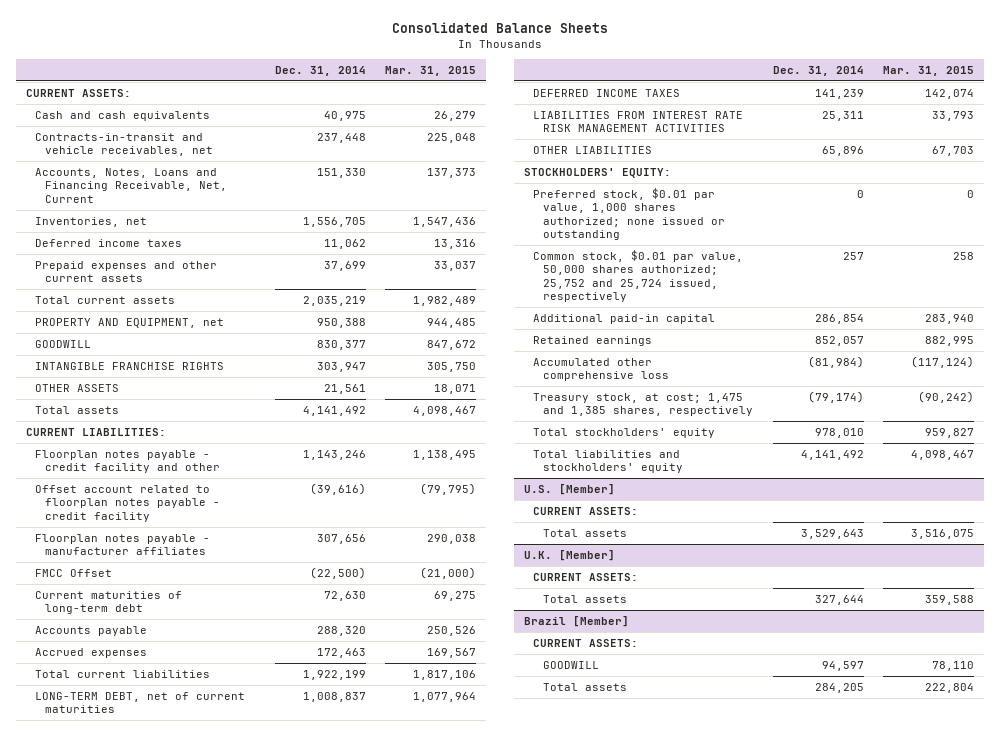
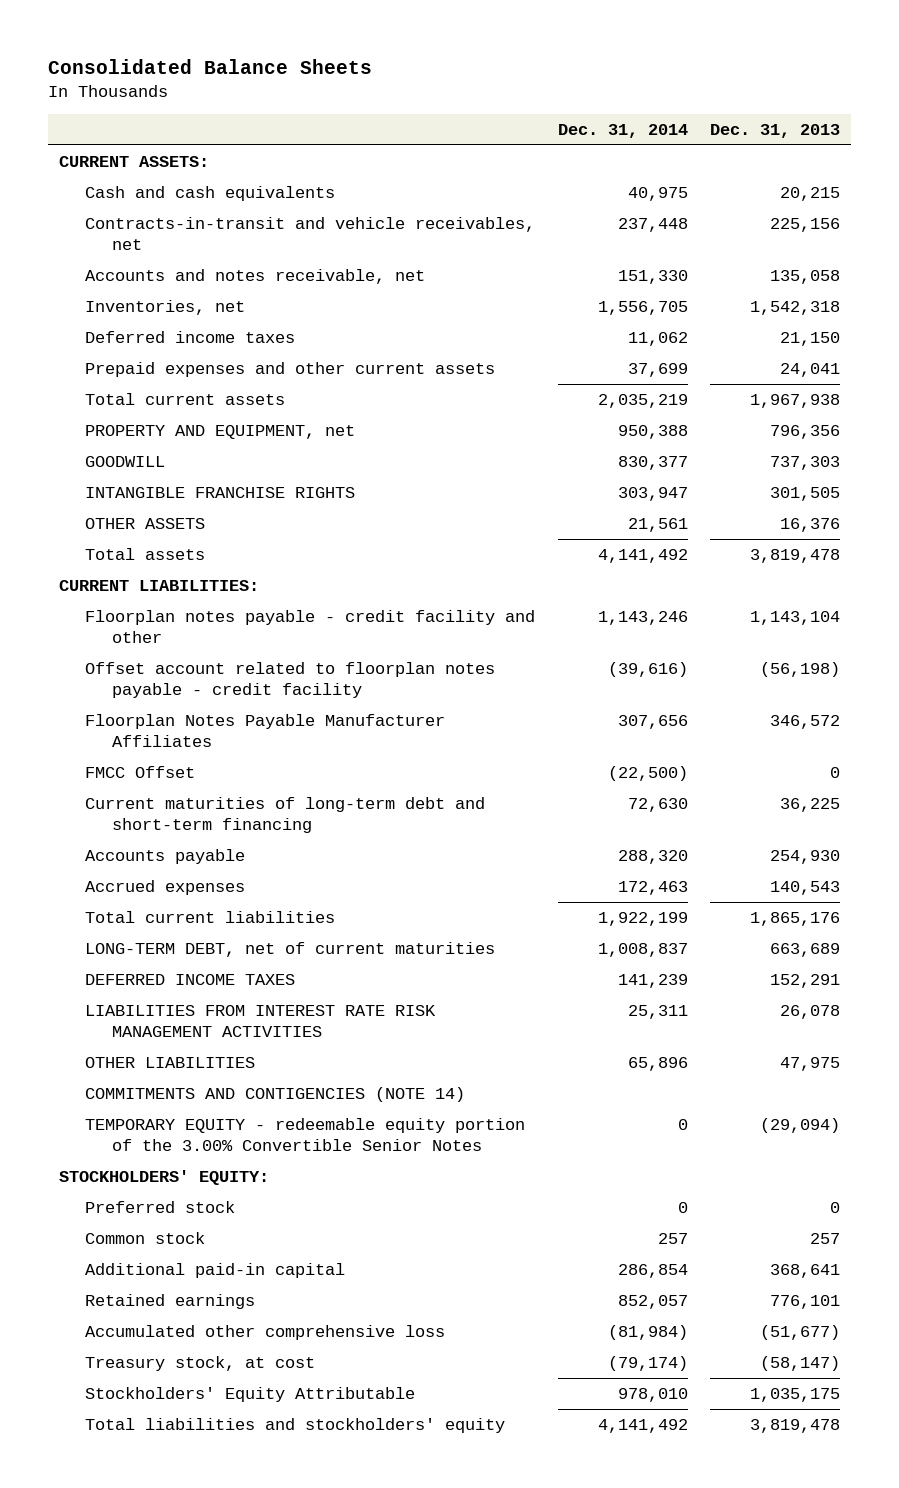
- | Dec. 31, 2014 | Mar. 31, 2015
+ | Dec. 31, 2014 | Dec. 31, 2013
- Accounts, Notes, Loans and Financing Receivable, Net, Current | 151,330 | 137,373
+ Accounts and notes receivable, net | 151,330 | 135,058
- Floorplan notes payable - manufacturer affiliates | 307,656 | 290,038
+ Floorplan Notes Payable Manufacturer Affiliates | 307,656 | 346,572
- Current maturities of long-term debt | 72,630 | 69,275
+ Current maturities of long-term debt and short-term financing | 72,630 | 36,225
+ COMMITMENTS AND CONTIGENCIES (NOTE 14)
+ TEMPORARY EQUITY - redeemable equity portion of the 3.00% Convertible Senior Notes | 0 | (29,094)
- Preferred stock, $0.01 par value, 1,000 shares authorized; none issued or outstanding | 0 | 0
- Common stock, $0.01 par value, 50,000 shares authorized; 25,752 and 25,724 issued, respectively | 257 | 258
+ Preferred stock | 0 | 0
+ Common stock | 257 | 257
- Treasury stock, at cost; 1,475 and 1,385 shares, respectively | (79,174) | (90,242)
- Total stockholders' equity | 978,010 | 959,827
+ Treasury stock, at cost | (79,174) | (58,147)
+ Stockholders' Equity Attributable | 978,010 | 1,035,175
- U.S. [Member]
- CURRENT ASSETS:
- Total assets | 3,529,643 | 3,516,075
- U.K. [Member]
- CURRENT ASSETS:
- Total assets | 327,644 | 359,588
- Brazil [Member]
- CURRENT ASSETS:
- GOODWILL | 94,597 | 78,110
- Total assets | 284,205 | 222,804

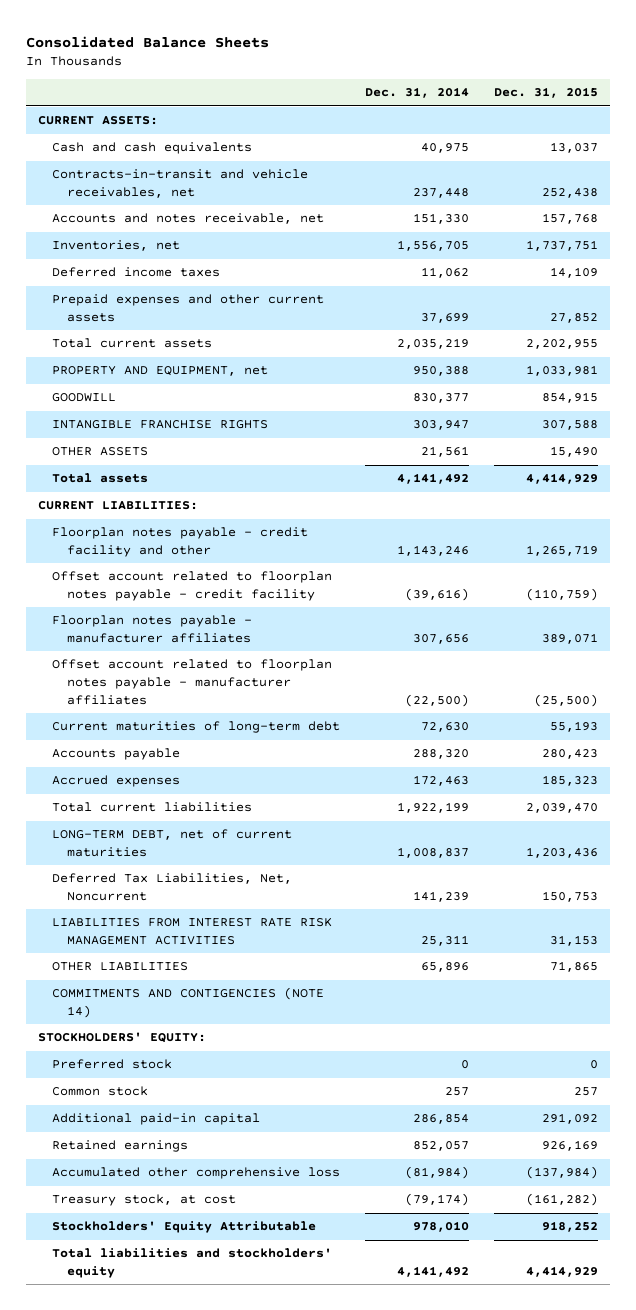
- | Dec. 31, 2014 | Dec. 31, 2013
+ | Dec. 31, 2014 | Dec. 31, 2015
- Floorplan Notes Payable Manufacturer Affiliates | 307,656 | 346,572
- FMCC Offset | (22,500) | 0
- Current maturities of long-term debt and short-term financing | 72,630 | 36,225
+ Floorplan notes payable - manufacturer affiliates | 307,656 | 389,071
+ Offset account related to floorplan notes payable - manufacturer affiliates | (22,500) | (25,500)
+ Current maturities of long-term debt | 72,630 | 55,193
- DEFERRED INCOME TAXES | 141,239 | 152,291
+ Deferred Tax Liabilities, Net, Noncurrent | 141,239 | 150,753
- TEMPORARY EQUITY - redeemable equity portion of the 3.00% Convertible Senior Notes | 0 | (29,094)

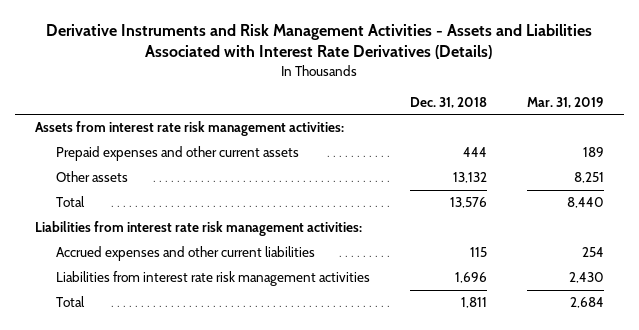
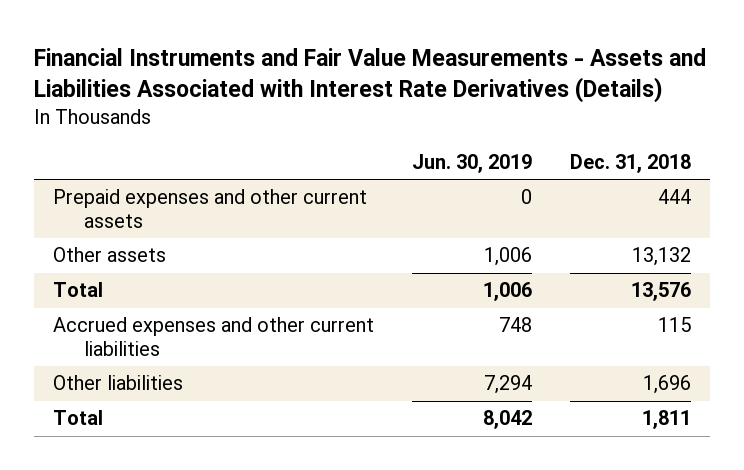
- Derivative Instruments and Risk Management Activities - Assets and Liabilities Associated with Interest Rate Derivatives (Details)
+ Financial Instruments and Fair Value Measurements - Assets and Liabilities Associated with Interest Rate Derivatives (Details)
- | Dec. 31, 2018 | Mar. 31, 2019
+ | Jun. 30, 2019 | Dec. 31, 2018
- Assets from interest rate risk management activities:
- Liabilities from interest rate risk management activities:
- Liabilities from interest rate risk management activities | 1,696 | 2,430
+ Other liabilities | 7,294 | 1,696

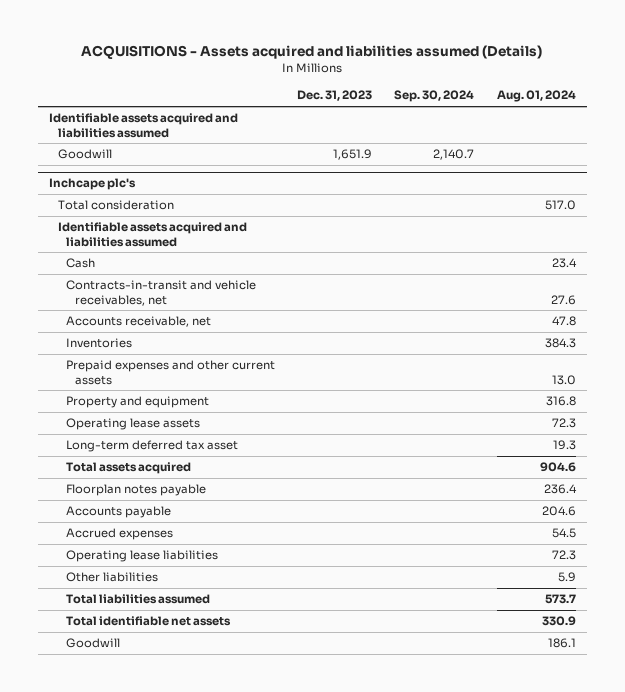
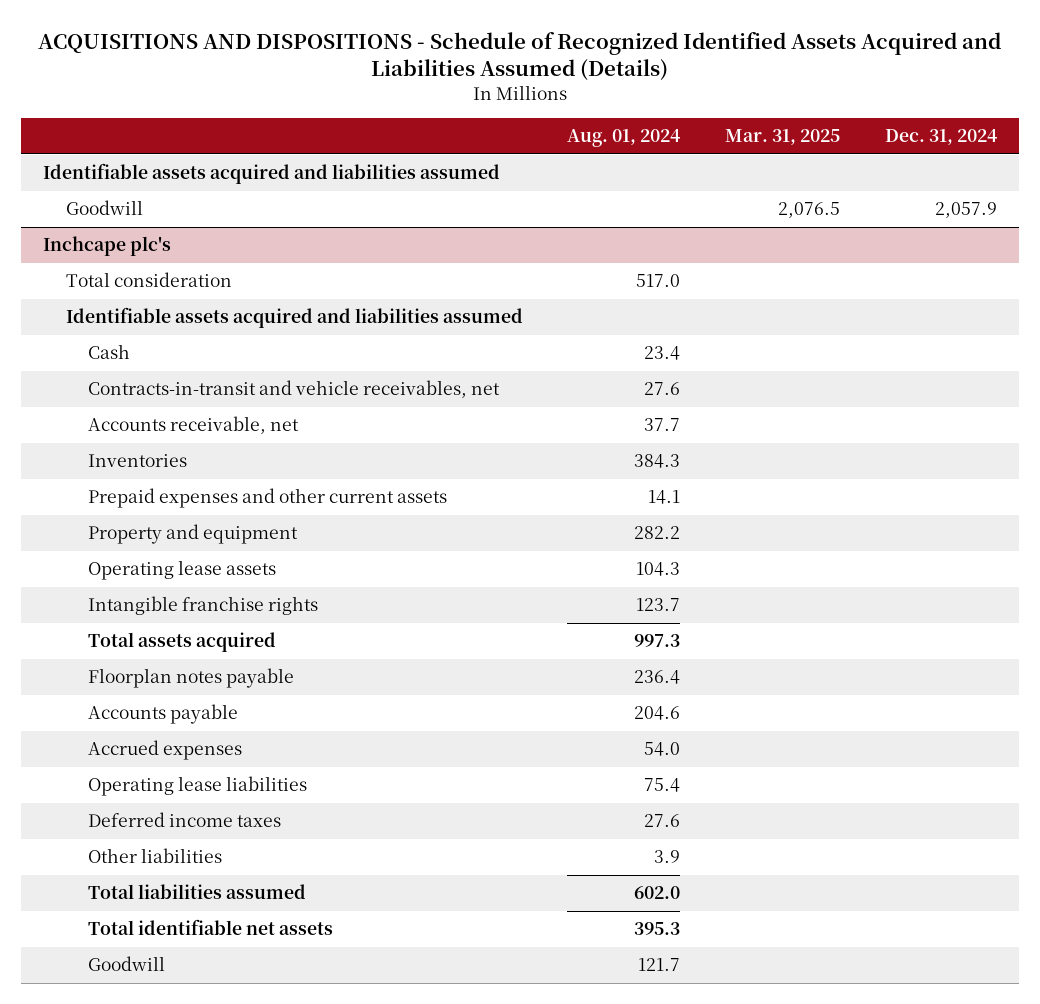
- ACQUISITIONS - Assets acquired and liabilities assumed (Details)
+ ACQUISITIONS AND DISPOSITIONS - Schedule of Recognized Identified Assets Acquired and Liabilities Assumed (Details)
- | Dec. 31, 2023 | Sep. 30, 2024 | Aug. 01, 2024
+ | Aug. 01, 2024 | Mar. 31, 2025 | Dec. 31, 2024
@ Inchcape plc's
- Accounts receivable, net | | | 47.8
+ Accounts receivable, net | 37.7 | |
- Prepaid expenses and other current assets | | | 13.0
- Property and equipment | | | 316.8
- Operating lease assets | | | 72.3
- Long-term deferred tax asset | | | 19.3
- Total assets acquired | | | 904.6
+ Prepaid expenses and other current assets | 14.1 | |
+ Property and equipment | 282.2 | |
+ Operating lease assets | 104.3 | |
+ Intangible franchise rights | 123.7 | |
+ Total assets acquired | 997.3 | |
- Accrued expenses | | | 54.5
- Operating lease liabilities | | | 72.3
- Other liabilities | | | 5.9
- Total liabilities assumed | | | 573.7
- Total identifiable net assets | | | 330.9
- Goodwill | | | 186.1
+ Accrued expenses | 54.0 | |
+ Operating lease liabilities | 75.4 | |
+ Deferred income taxes | 27.6 | |
+ Other liabilities | 3.9 | |
+ Total liabilities assumed | 602.0 | |
+ Total identifiable net assets | 395.3 | |
+ Goodwill | 121.7 | |

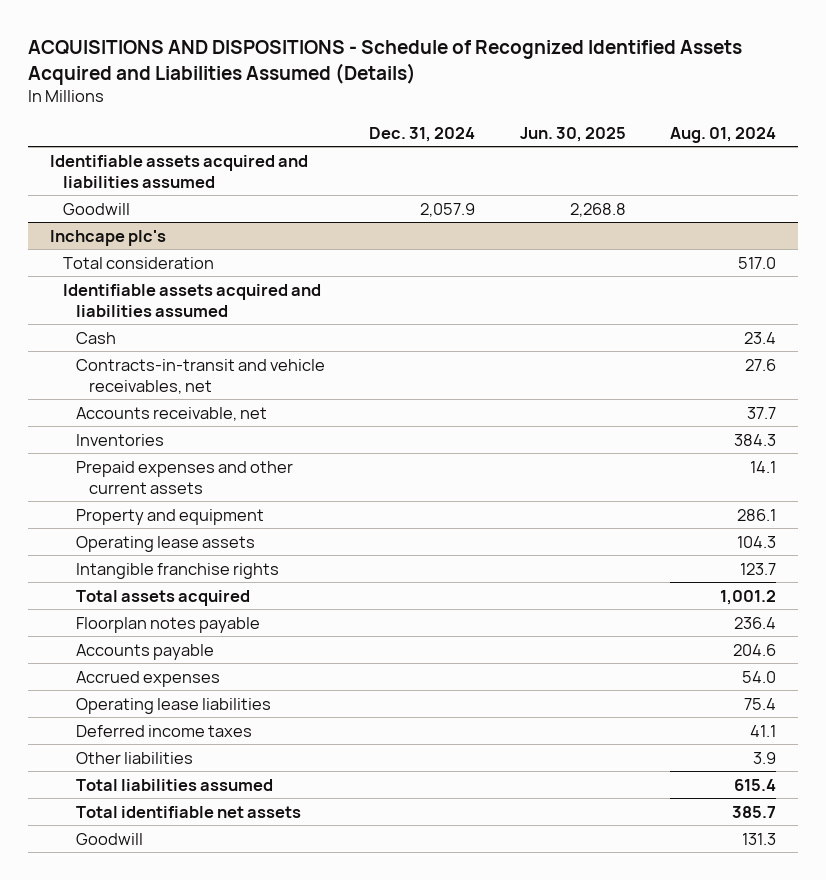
- | Aug. 01, 2024 | Mar. 31, 2025 | Dec. 31, 2024
+ | Dec. 31, 2024 | Jun. 30, 2025 | Aug. 01, 2024
@ Inchcape plc's
- Property and equipment | 282.2 | |
+ Property and equipment | | | 286.1
- Total assets acquired | 997.3 | |
+ Total assets acquired | | | 1,001.2
- Deferred income taxes | 27.6 | |
+ Deferred income taxes | | | 41.1
- Total liabilities assumed | 602.0 | |
- Total identifiable net assets | 395.3 | |
- Goodwill | 121.7 | |
+ Total liabilities assumed | | | 615.4
+ Total identifiable net assets | | | 385.7
+ Goodwill | | | 131.3

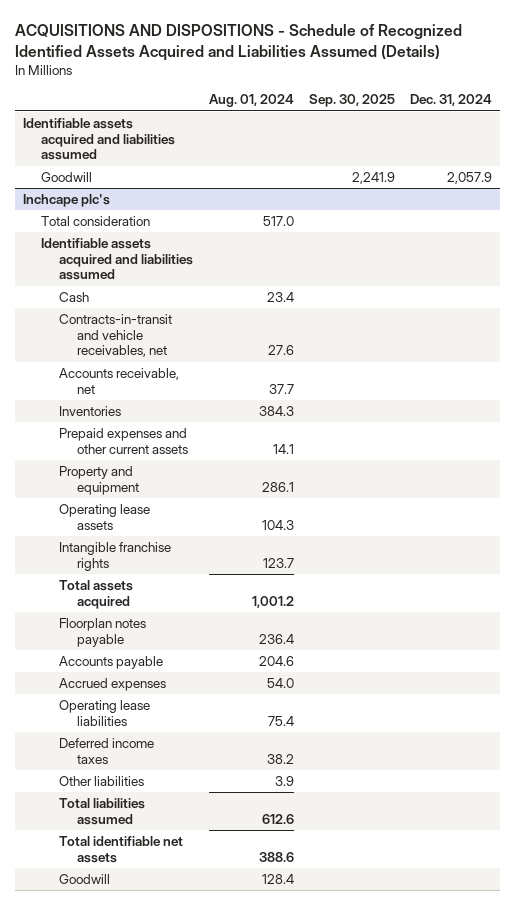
- | Dec. 31, 2024 | Jun. 30, 2025 | Aug. 01, 2024
+ | Aug. 01, 2024 | Sep. 30, 2025 | Dec. 31, 2024
@ Inchcape plc's
- Deferred income taxes | | | 41.1
+ Deferred income taxes | 38.2 | |
- Total liabilities assumed | | | 615.4
- Total identifiable net assets | | | 385.7
- Goodwill | | | 131.3
+ Total liabilities assumed | 612.6 | |
+ Total identifiable net assets | 388.6 | |
+ Goodwill | 128.4 | |

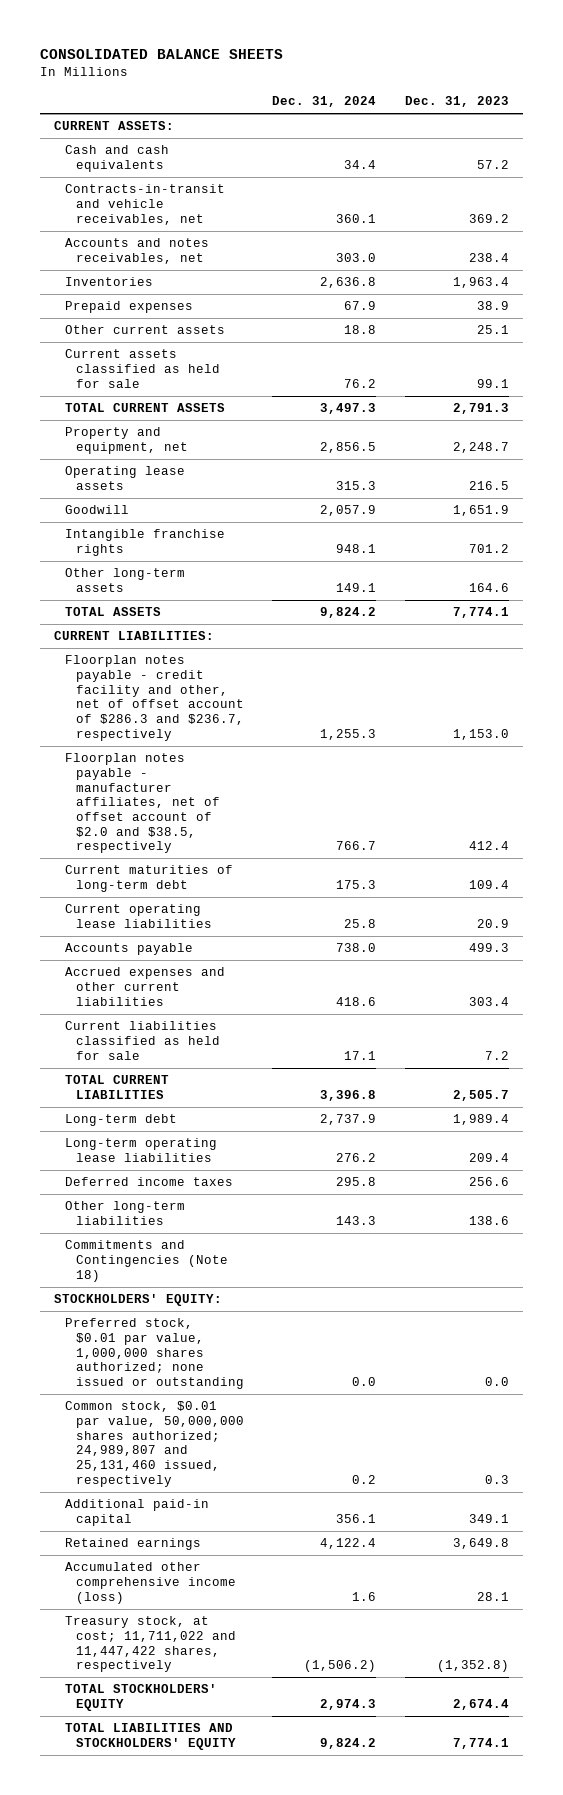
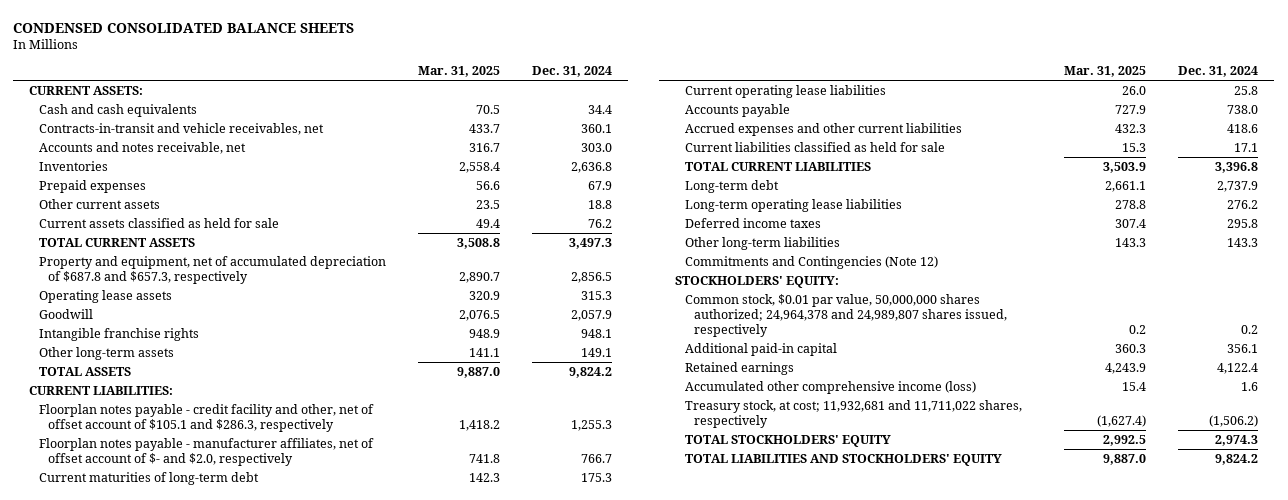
- CONSOLIDATED BALANCE SHEETS
+ CONDENSED CONSOLIDATED BALANCE SHEETS
- | Dec. 31, 2024 | Dec. 31, 2023
+ | Mar. 31, 2025 | Dec. 31, 2024
- Accounts and notes receivables, net | 303.0 | 238.4
+ Accounts and notes receivable, net | 316.7 | 303.0
- Property and equipment, net | 2,856.5 | 2,248.7
+ Property and equipment, net of accumulated depreciation of $687.8 and $657.3, respectively | 2,890.7 | 2,856.5
- Floorplan notes payable - credit facility and other, net of offset account of $286.3 and $236.7, respectively | 1,255.3 | 1,153.0
- Floorplan notes payable - manufacturer affiliates, net of offset account of $2.0 and $38.5, respectively | 766.7 | 412.4
+ Floorplan notes payable - credit facility and other, net of offset account of $105.1 and $286.3, respectively | 1,418.2 | 1,255.3
+ Floorplan notes payable - manufacturer affiliates, net of offset account of $- and $2.0, respectively | 741.8 | 766.7
- Commitments and Contingencies (Note 18)
+ Commitments and Contingencies (Note 12)
- Preferred stock, $0.01 par value, 1,000,000 shares authorized; none issued or outstanding | 0.0 | 0.0
- Common stock, $0.01 par value, 50,000,000 shares authorized; 24,989,807 and 25,131,460 issued, respectively | 0.2 | 0.3
+ Common stock, $0.01 par value, 50,000,000 shares authorized; 24,964,378 and 24,989,807 shares issued, respectively | 0.2 | 0.2
- Treasury stock, at cost; 11,711,022 and 11,447,422 shares, respectively | (1,506.2) | (1,352.8)
+ Treasury stock, at cost; 11,932,681 and 11,711,022 shares, respectively | (1,627.4) | (1,506.2)

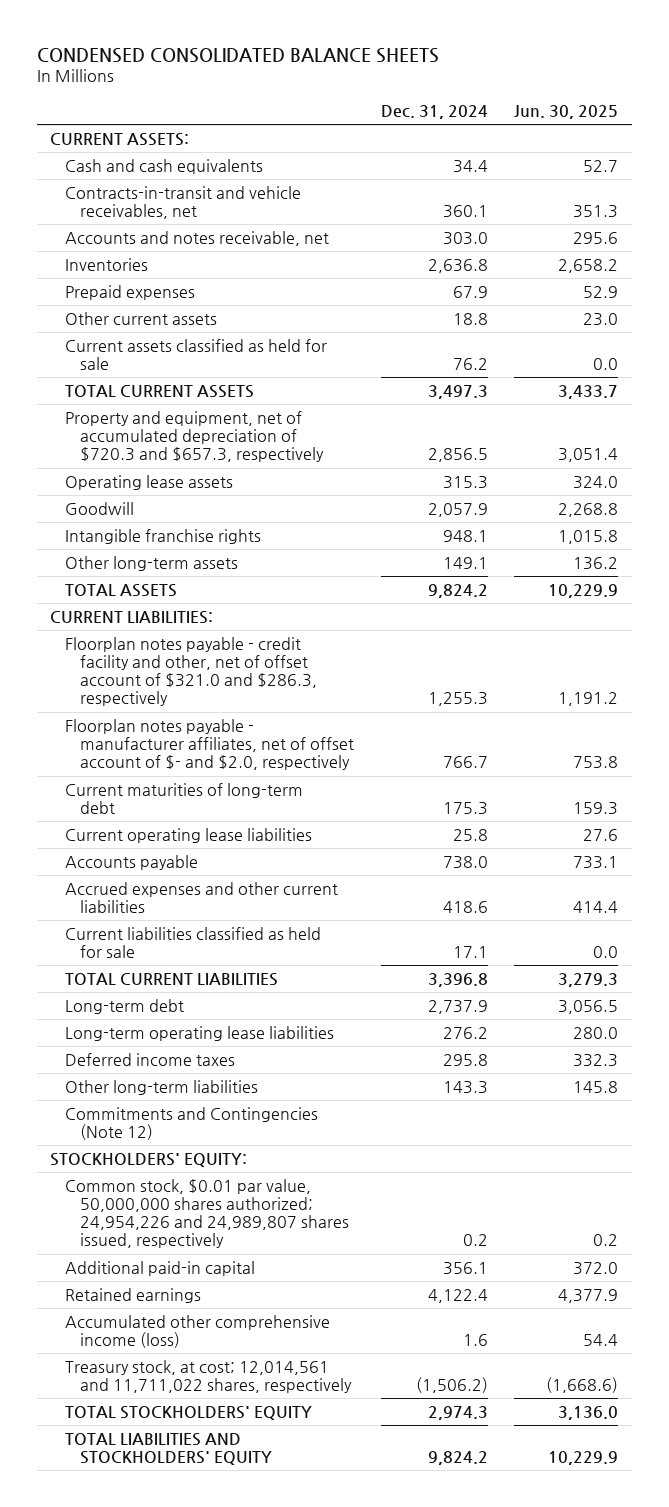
- | Mar. 31, 2025 | Dec. 31, 2024
+ | Dec. 31, 2024 | Jun. 30, 2025
- Property and equipment, net of accumulated depreciation of $687.8 and $657.3, respectively | 2,890.7 | 2,856.5
+ Property and equipment, net of accumulated depreciation of $720.3 and $657.3, respectively | 2,856.5 | 3,051.4
- Floorplan notes payable - credit facility and other, net of offset account of $105.1 and $286.3, respectively | 1,418.2 | 1,255.3
+ Floorplan notes payable - credit facility and other, net of offset account of $321.0 and $286.3, respectively | 1,255.3 | 1,191.2
- Common stock, $0.01 par value, 50,000,000 shares authorized; 24,964,378 and 24,989,807 shares issued, respectively | 0.2 | 0.2
+ Common stock, $0.01 par value, 50,000,000 shares authorized; 24,954,226 and 24,989,807 shares issued, respectively | 0.2 | 0.2
- Treasury stock, at cost; 11,932,681 and 11,711,022 shares, respectively | (1,627.4) | (1,506.2)
+ Treasury stock, at cost; 12,014,561 and 11,711,022 shares, respectively | (1,506.2) | (1,668.6)

